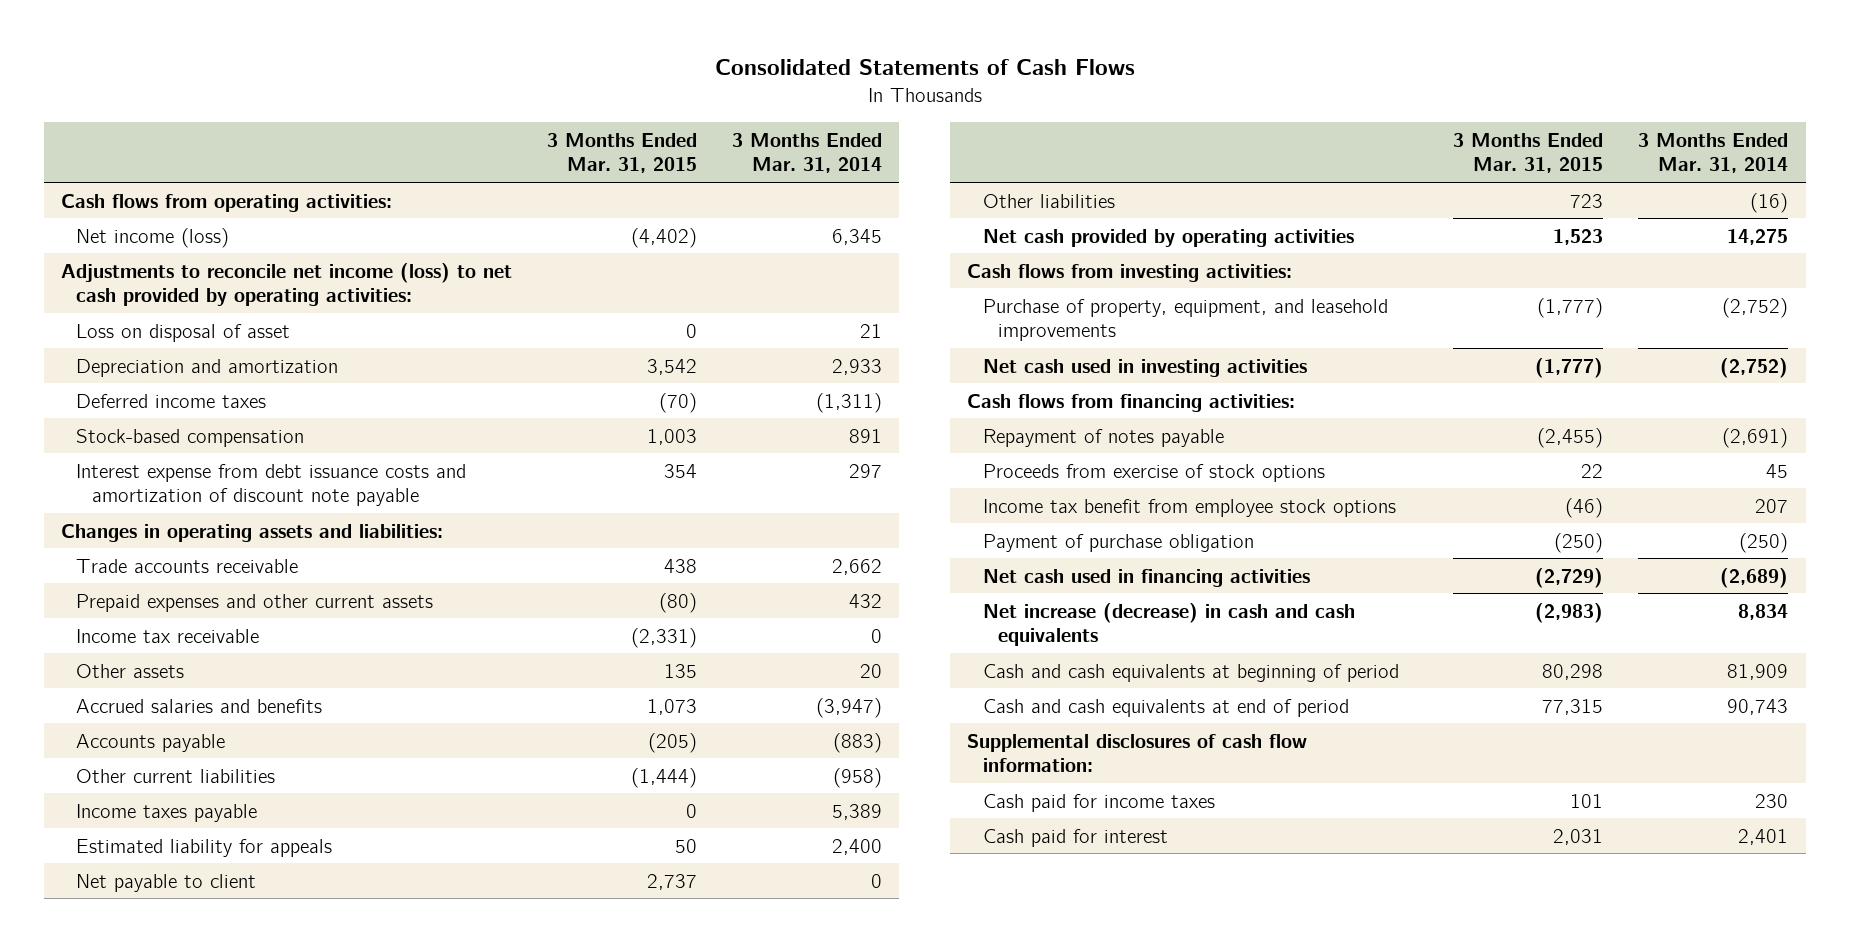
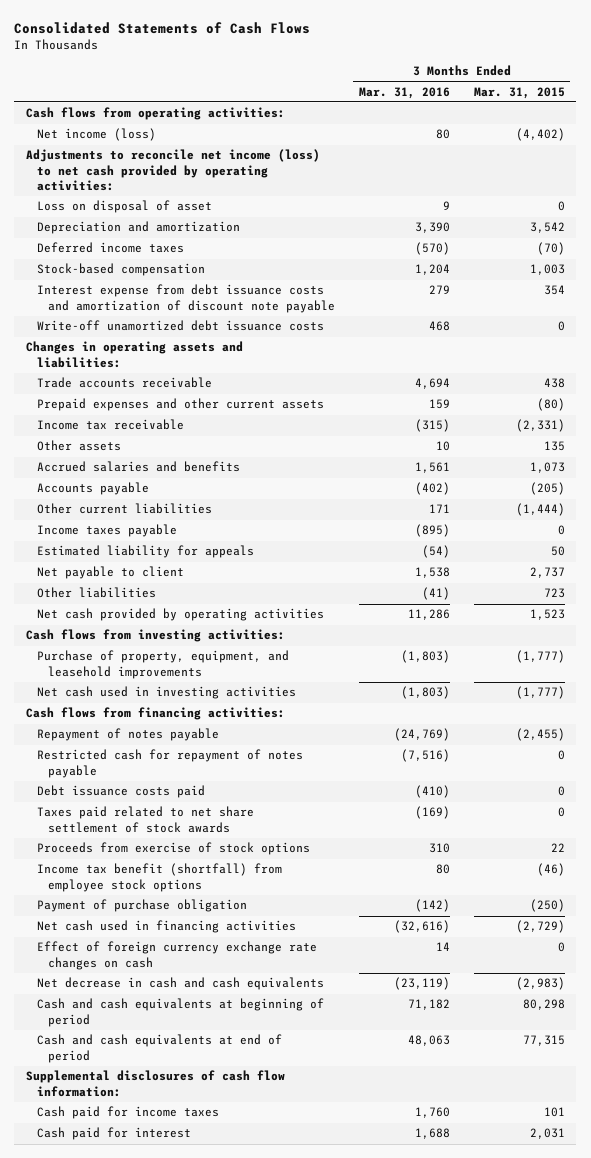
- | 3 Months Ended Mar. 31, 2015 | 3 Months Ended Mar. 31, 2014
+ | 3 Months Ended Mar. 31, 2016 | 3 Months Ended Mar. 31, 2015
+ Write-off unamortized debt issuance costs | 468 | 0
+ Restricted cash for repayment of notes payable | (7,516) | 0
+ Debt issuance costs paid | (410) | 0
+ Taxes paid related to net share settlement of stock awards | (169) | 0
- Income tax benefit from employee stock options | (46) | 207
+ Income tax benefit (shortfall) from employee stock options | 80 | (46)
- Net increase (decrease) in cash and cash equivalents | (2,983) | 8,834
+ Effect of foreign currency exchange rate changes on cash | 14 | 0
+ Net decrease in cash and cash equivalents | (23,119) | (2,983)

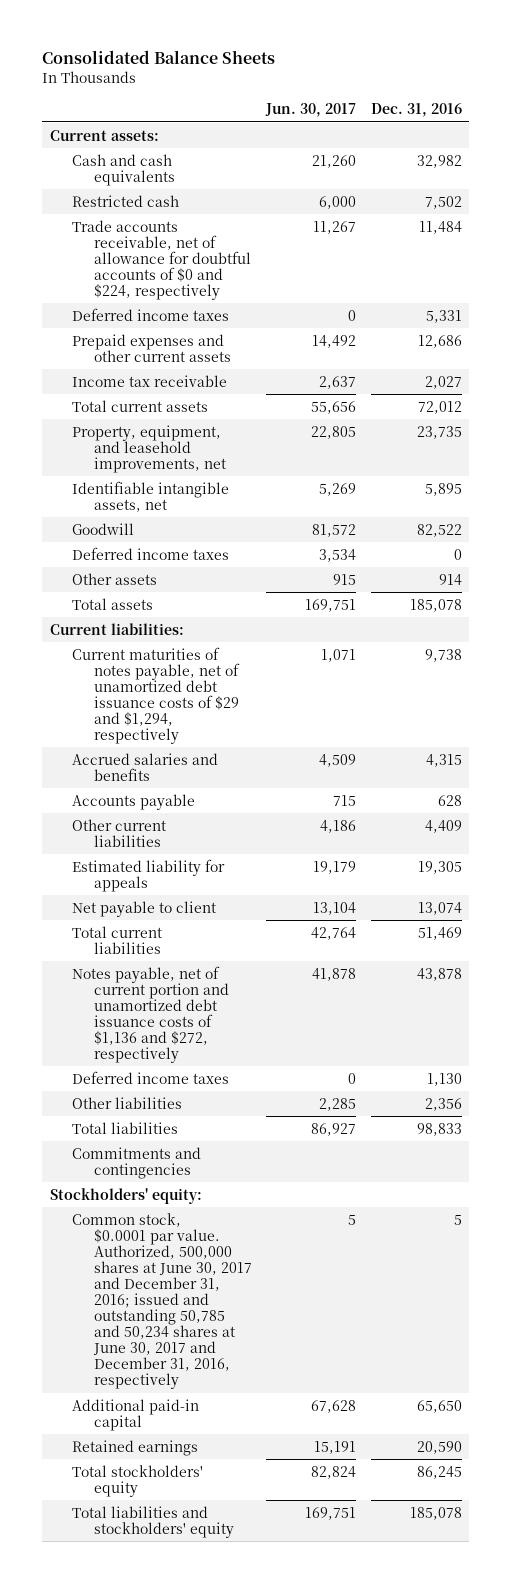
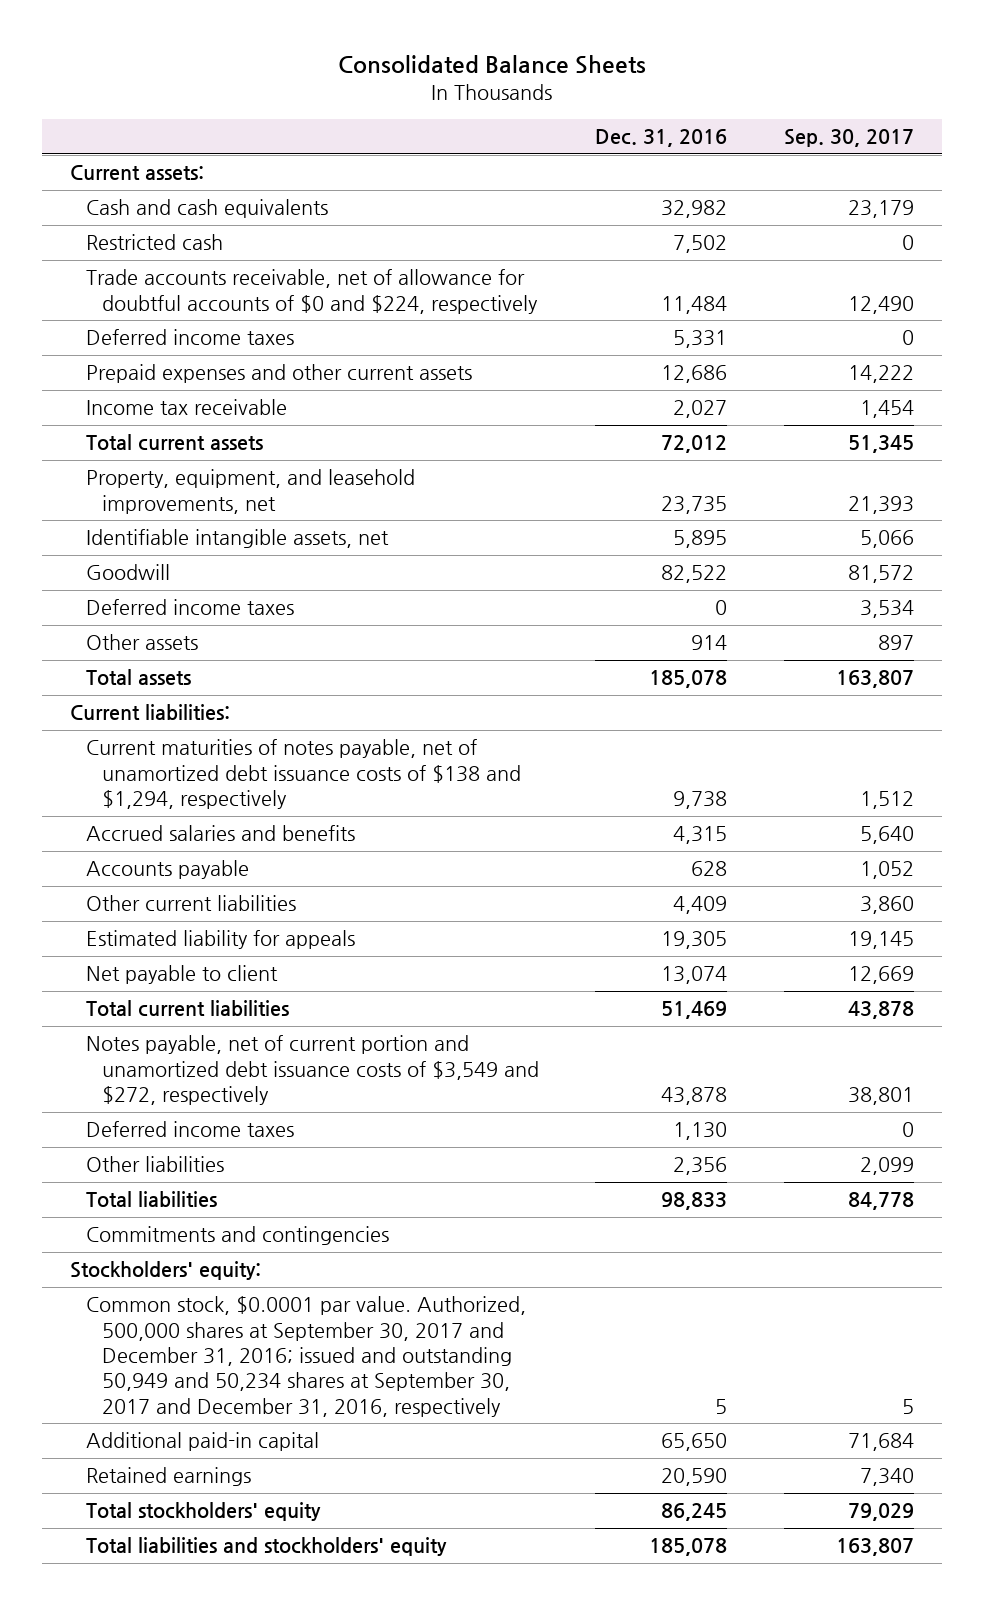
- | Jun. 30, 2017 | Dec. 31, 2016
+ | Dec. 31, 2016 | Sep. 30, 2017
- Current maturities of notes payable, net of unamortized debt issuance costs of $29 and $1,294, respectively | 1,071 | 9,738
+ Current maturities of notes payable, net of unamortized debt issuance costs of $138 and $1,294, respectively | 9,738 | 1,512
- Notes payable, net of current portion and unamortized debt issuance costs of $1,136 and $272, respectively | 41,878 | 43,878
+ Notes payable, net of current portion and unamortized debt issuance costs of $3,549 and $272, respectively | 43,878 | 38,801
- Common stock, $0.0001 par value. Authorized, 500,000 shares at June 30, 2017 and December 31, 2016; issued and outstanding 50,785 and 50,234 shares at June 30, 2017 and December 31, 2016, respectively | 5 | 5
+ Common stock, $0.0001 par value. Authorized, 500,000 shares at September 30, 2017 and December 31, 2016; issued and outstanding 50,949 and 50,234 shares at September 30, 2017 and December 31, 2016, respectively | 5 | 5

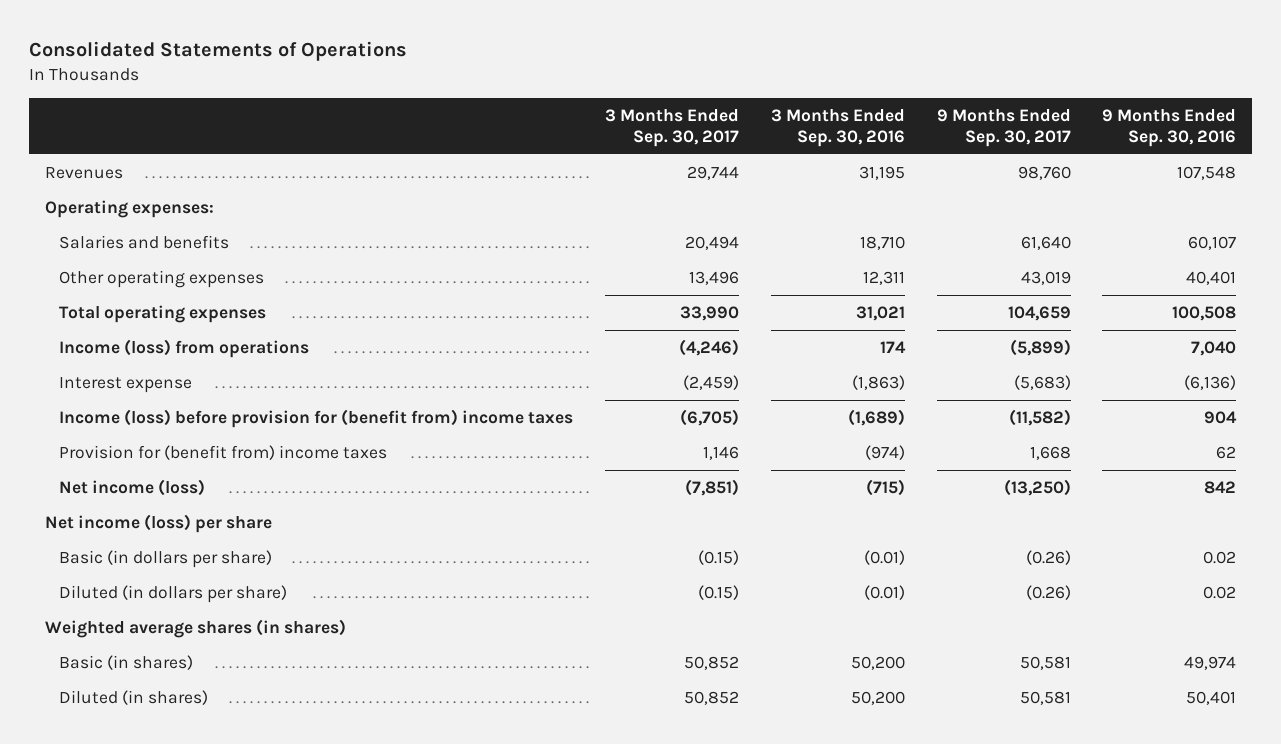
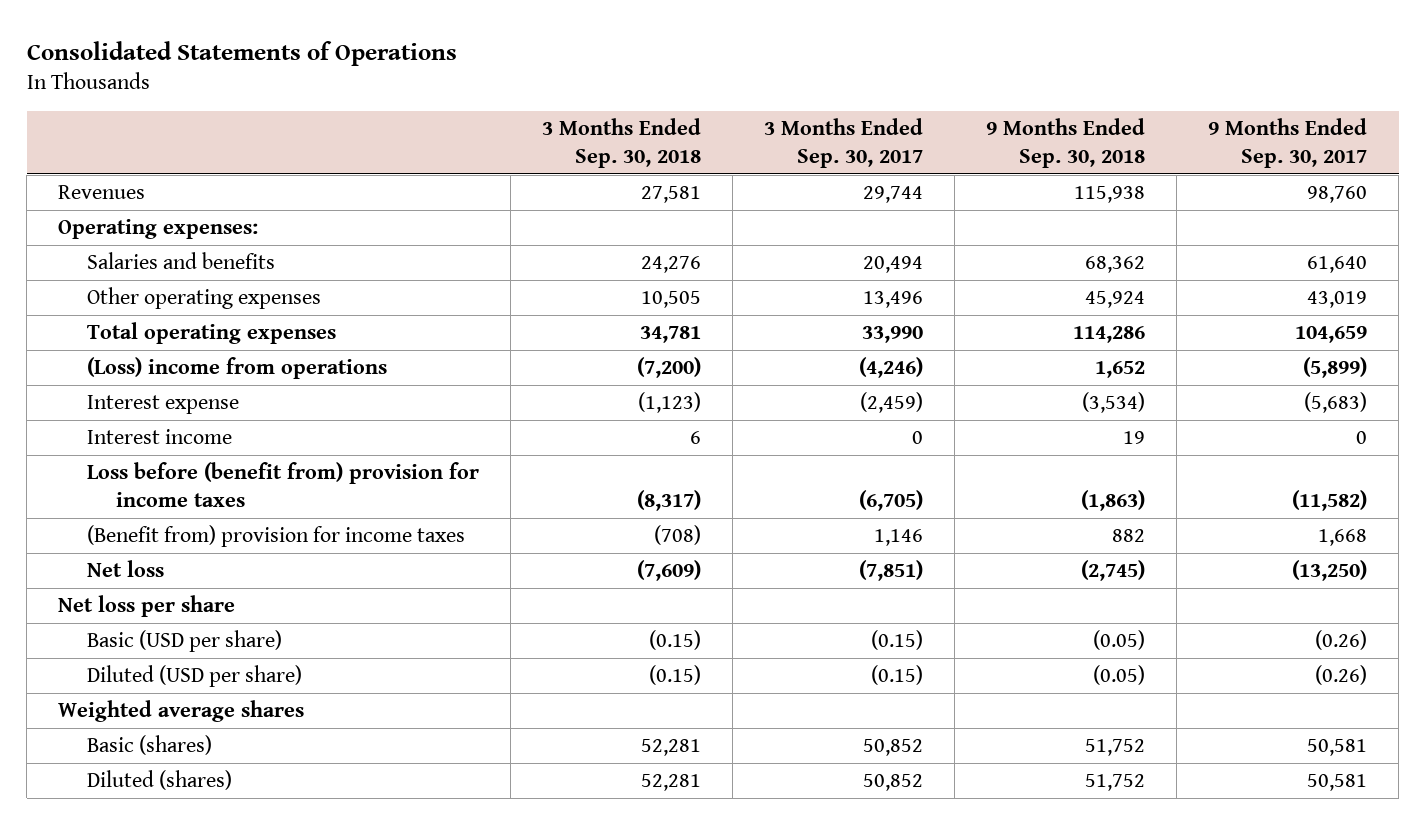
- | 3 Months Ended Sep. 30, 2017 | 3 Months Ended Sep. 30, 2016 | 9 Months Ended Sep. 30, 2017 | 9 Months Ended Sep. 30, 2016
+ | 3 Months Ended Sep. 30, 2018 | 3 Months Ended Sep. 30, 2017 | 9 Months Ended Sep. 30, 2018 | 9 Months Ended Sep. 30, 2017
- Income (loss) from operations | (4,246) | 174 | (5,899) | 7,040
+ (Loss) income from operations | (7,200) | (4,246) | 1,652 | (5,899)
- Income (loss) before provision for (benefit from) income taxes | (6,705) | (1,689) | (11,582) | 904
- Provision for (benefit from) income taxes | 1,146 | (974) | 1,668 | 62
- Net income (loss) | (7,851) | (715) | (13,250) | 842
- Net income (loss) per share
- Basic (in dollars per share) | (0.15) | (0.01) | (0.26) | 0.02
- Diluted (in dollars per share) | (0.15) | (0.01) | (0.26) | 0.02
- Weighted average shares (in shares)
- Basic (in shares) | 50,852 | 50,200 | 50,581 | 49,974
- Diluted (in shares) | 50,852 | 50,200 | 50,581 | 50,401
+ Interest income | 6 | 0 | 19 | 0
+ Loss before (benefit from) provision for income taxes | (8,317) | (6,705) | (1,863) | (11,582)
+ (Benefit from) provision for income taxes | (708) | 1,146 | 882 | 1,668
+ Net loss | (7,609) | (7,851) | (2,745) | (13,250)
+ Net loss per share
+ Basic (USD per share) | (0.15) | (0.15) | (0.05) | (0.26)
+ Diluted (USD per share) | (0.15) | (0.15) | (0.05) | (0.26)
+ Weighted average shares
+ Basic (shares) | 52,281 | 50,852 | 51,752 | 50,581
+ Diluted (shares) | 52,281 | 50,852 | 51,752 | 50,581

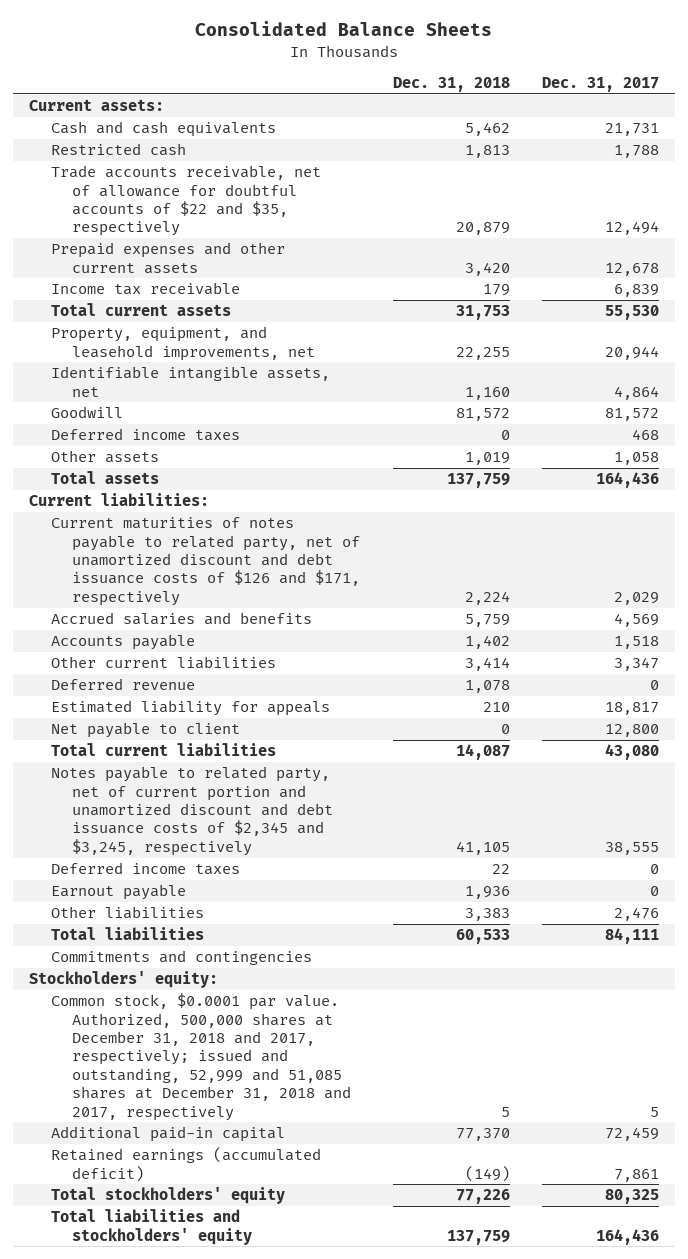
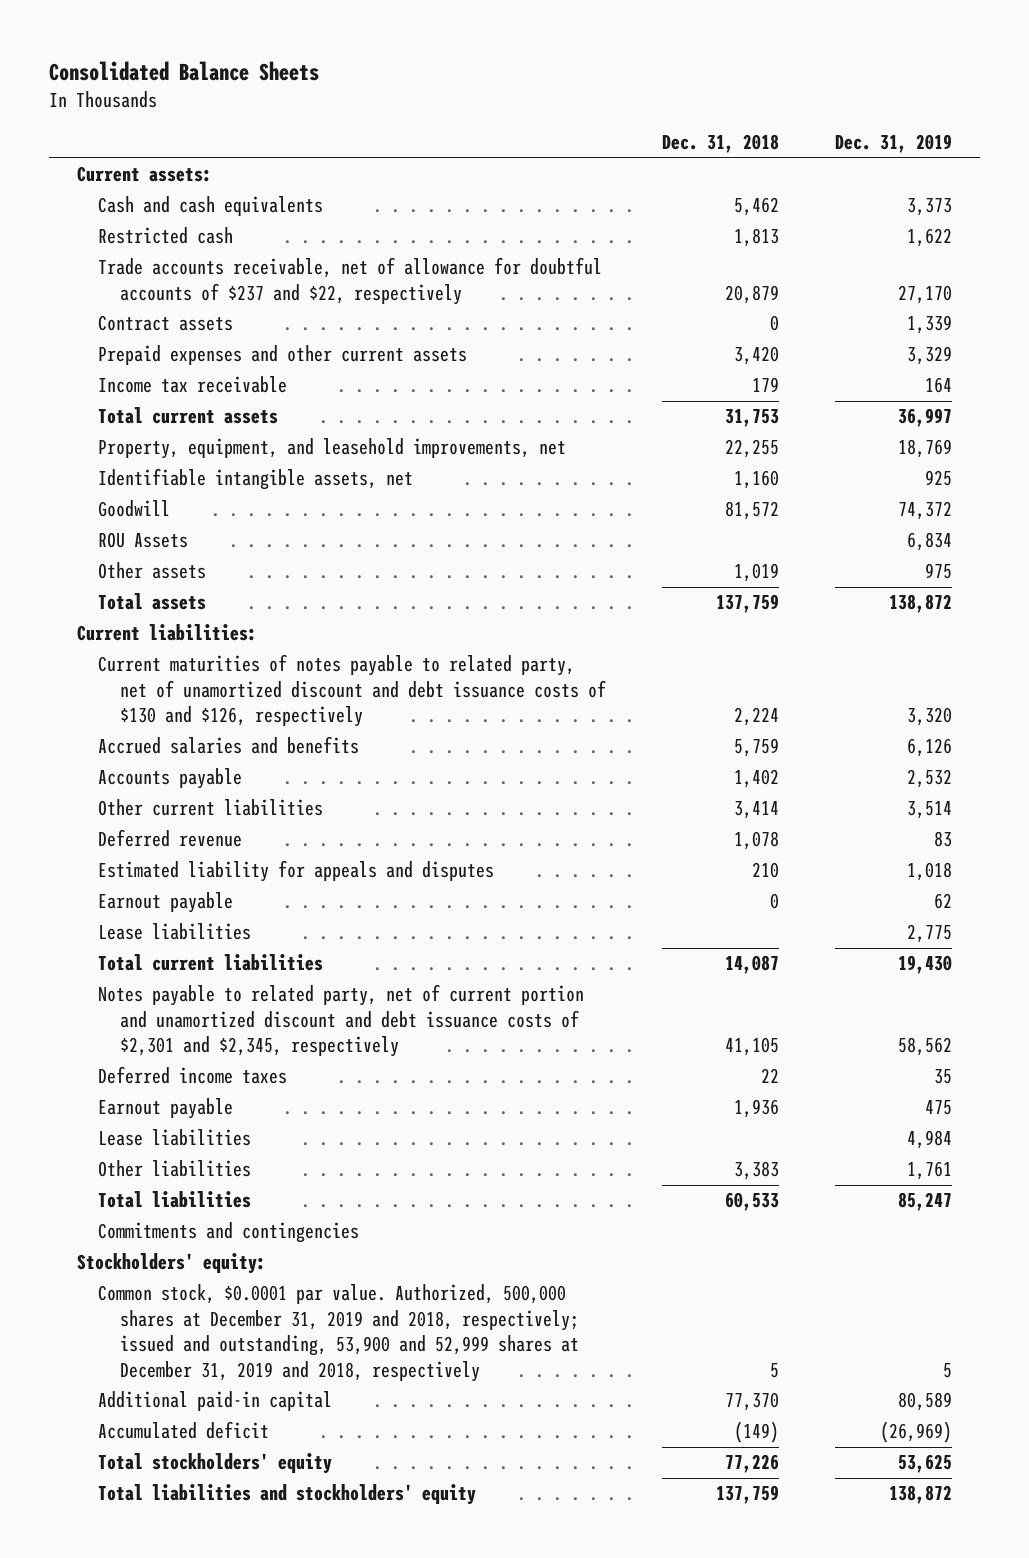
- | Dec. 31, 2018 | Dec. 31, 2017
+ | Dec. 31, 2018 | Dec. 31, 2019
- Trade accounts receivable, net of allowance for doubtful accounts of $22 and $35, respectively | 20,879 | 12,494
+ Trade accounts receivable, net of allowance for doubtful accounts of $237 and $22, respectively | 20,879 | 27,170
+ Contract assets | 0 | 1,339
- Deferred income taxes | 0 | 468
+ ROU Assets | | 6,834
- Current maturities of notes payable to related party, net of unamortized discount and debt issuance costs of $126 and $171, respectively | 2,224 | 2,029
+ Current maturities of notes payable to related party, net of unamortized discount and debt issuance costs of $130 and $126, respectively | 2,224 | 3,320
- Estimated liability for appeals | 210 | 18,817
- Net payable to client | 0 | 12,800
+ Estimated liability for appeals and disputes | 210 | 1,018
+ Earnout payable | 0 | 62
+ Lease liabilities | | 2,775
- Notes payable to related party, net of current portion and unamortized discount and debt issuance costs of $2,345 and $3,245, respectively | 41,105 | 38,555
+ Notes payable to related party, net of current portion and unamortized discount and debt issuance costs of $2,301 and $2,345, respectively | 41,105 | 58,562
+ Lease liabilities | | 4,984
- Common stock, $0.0001 par value. Authorized, 500,000 shares at December 31, 2018 and 2017, respectively; issued and outstanding, 52,999 and 51,085 shares at December 31, 2018 and 2017, respectively | 5 | 5
+ Common stock, $0.0001 par value. Authorized, 500,000 shares at December 31, 2019 and 2018, respectively; issued and outstanding, 53,900 and 52,999 shares at December 31, 2019 and 2018, respectively | 5 | 5
- Retained earnings (accumulated deficit) | (149) | 7,861
+ Accumulated deficit | (149) | (26,969)

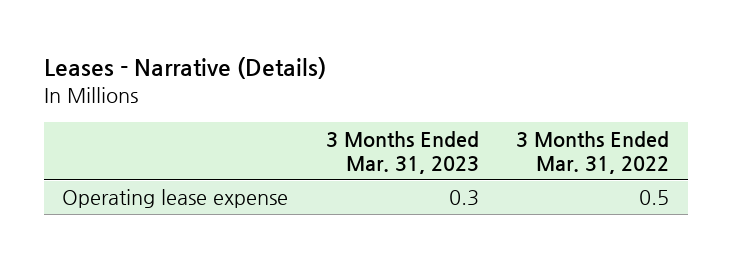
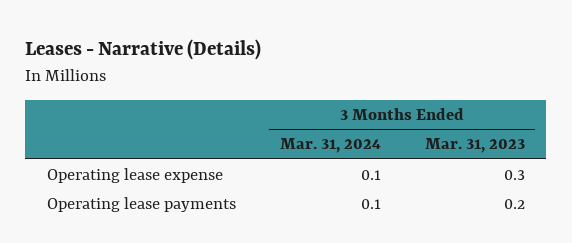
- | 3 Months Ended Mar. 31, 2023 | 3 Months Ended Mar. 31, 2022
+ | 3 Months Ended Mar. 31, 2024 | 3 Months Ended Mar. 31, 2023
+ Operating lease payments | 0.1 | 0.2

